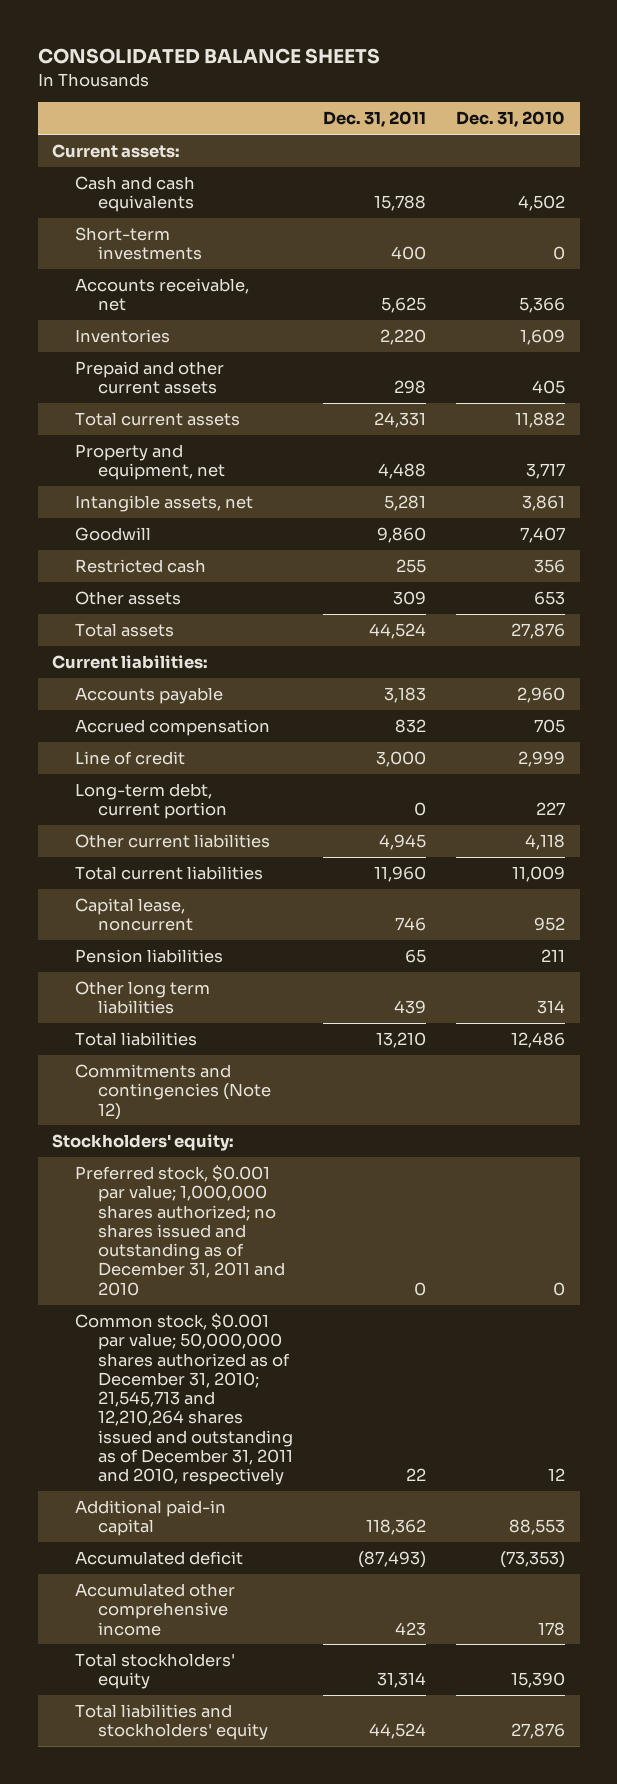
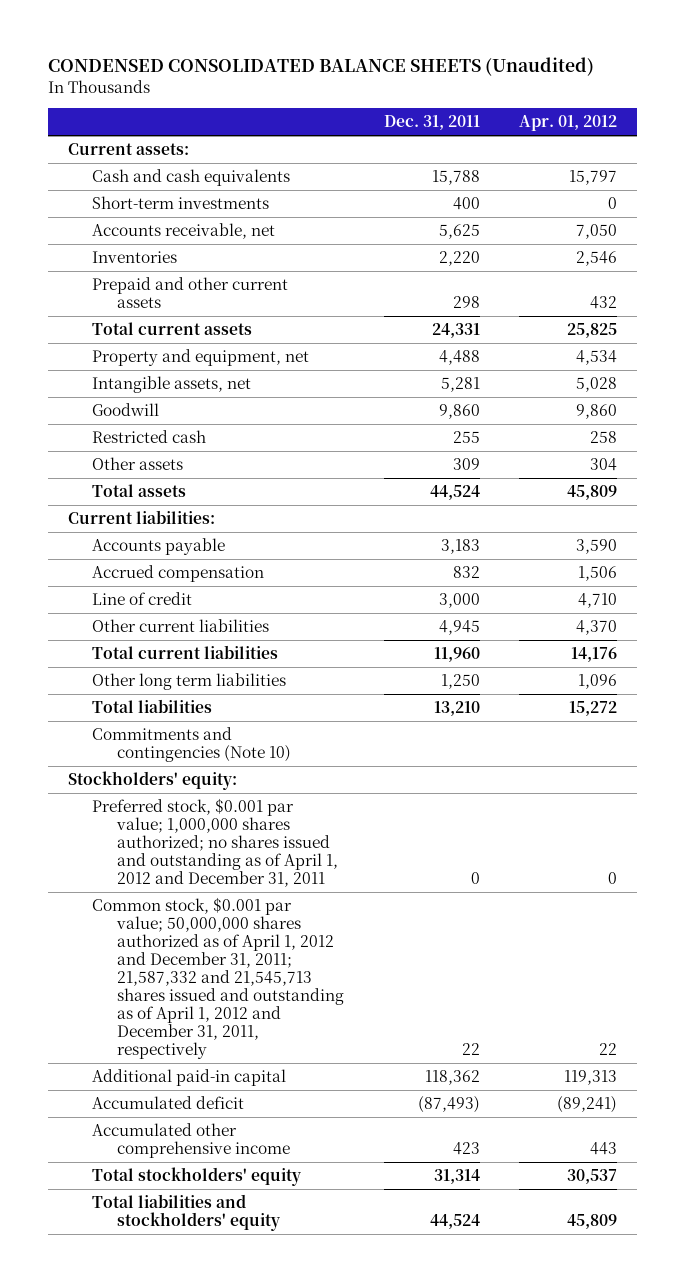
- CONSOLIDATED BALANCE SHEETS
+ CONDENSED CONSOLIDATED BALANCE SHEETS (Unaudited)
- | Dec. 31, 2011 | Dec. 31, 2010
+ | Dec. 31, 2011 | Apr. 01, 2012
- Long-term debt, current portion | 0 | 227
- Capital lease, noncurrent | 746 | 952
- Pension liabilities | 65 | 211
- Other long term liabilities | 439 | 314
+ Other long term liabilities | 1,250 | 1,096
- Commitments and contingencies (Note 12)
+ Commitments and contingencies (Note 10)
- Preferred stock, $0.001 par value; 1,000,000 shares authorized; no shares issued and outstanding as of December 31, 2011 and 2010 | 0 | 0
- Common stock, $0.001 par value; 50,000,000 shares authorized as of December 31, 2010; 21,545,713 and 12,210,264 shares issued and outstanding as of December 31, 2011 and 2010, respectively | 22 | 12
+ Preferred stock, $0.001 par value; 1,000,000 shares authorized; no shares issued and outstanding as of April 1, 2012 and December 31, 2011 | 0 | 0
+ Common stock, $0.001 par value; 50,000,000 shares authorized as of April 1, 2012 and December 31, 2011; 21,587,332 and 21,545,713 shares issued and outstanding as of April 1, 2012 and December 31, 2011, respectively | 22 | 22

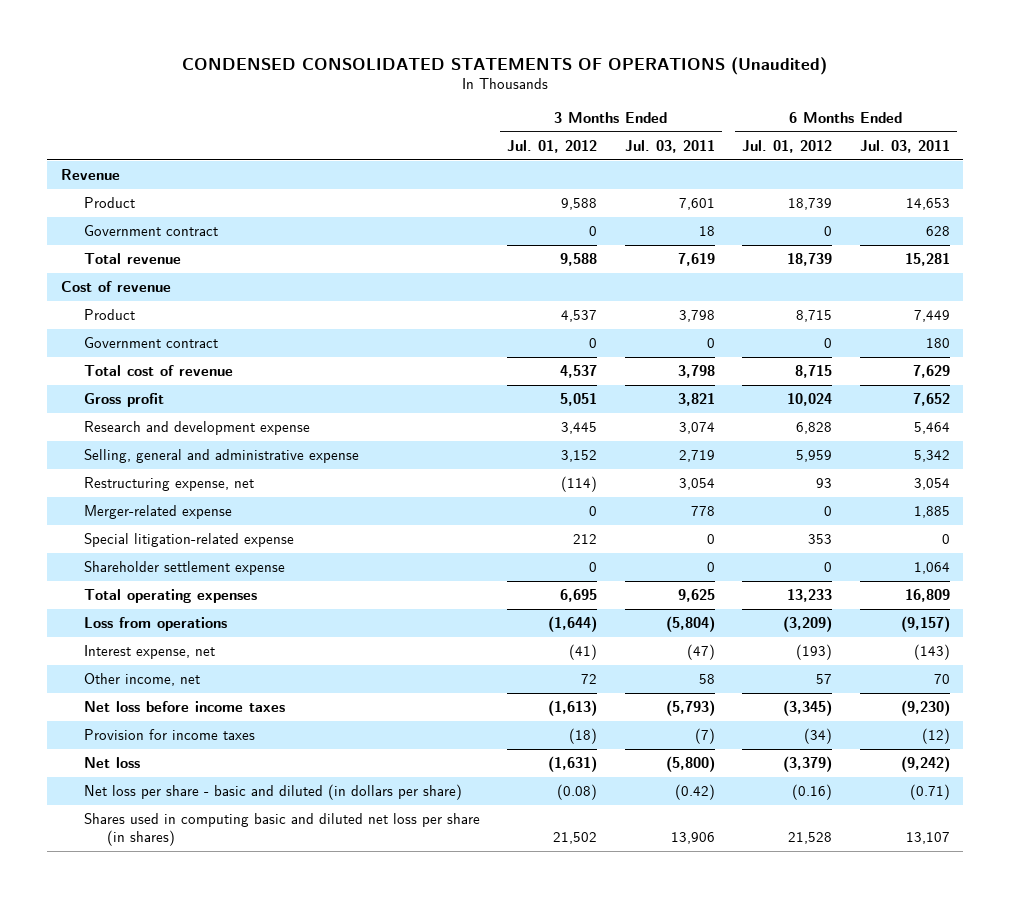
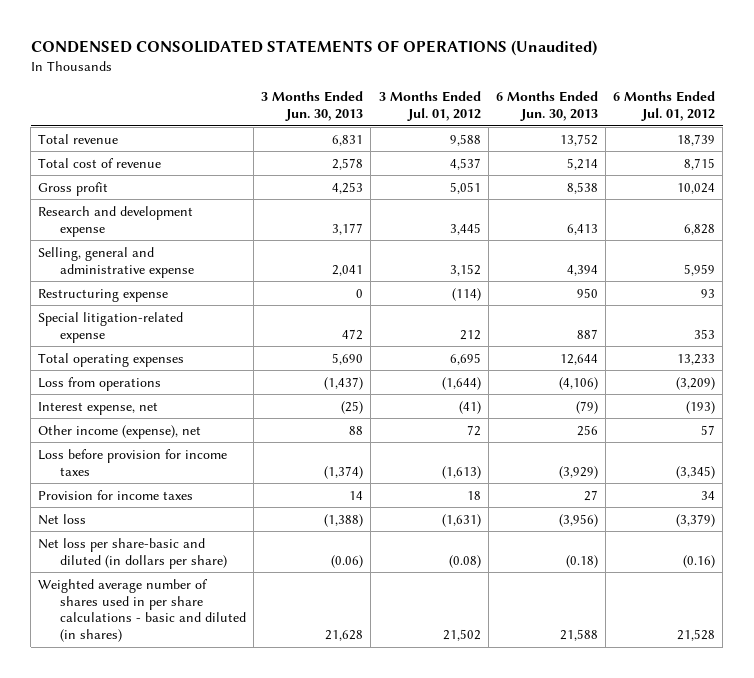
- | 3 Months Ended Jul. 01, 2012 | 3 Months Ended Jul. 03, 2011 | 6 Months Ended Jul. 01, 2012 | 6 Months Ended Jul. 03, 2011
+ | 3 Months Ended Jun. 30, 2013 | 3 Months Ended Jul. 01, 2012 | 6 Months Ended Jun. 30, 2013 | 6 Months Ended Jul. 01, 2012
- Revenue
- Product | 9,588 | 7,601 | 18,739 | 14,653
- Government contract | 0 | 18 | 0 | 628
- Cost of revenue
- Product | 4,537 | 3,798 | 8,715 | 7,449
- Government contract | 0 | 0 | 0 | 180
- Restructuring expense, net | (114) | 3,054 | 93 | 3,054
- Merger-related expense | 0 | 778 | 0 | 1,885
+ Restructuring expense | 0 | (114) | 950 | 93
- Shareholder settlement expense | 0 | 0 | 0 | 1,064
- Other income, net | 72 | 58 | 57 | 70
- Net loss before income taxes | (1,613) | (5,793) | (3,345) | (9,230)
- Provision for income taxes | (18) | (7) | (34) | (12)
+ Other income (expense), net | 88 | 72 | 256 | 57
+ Loss before provision for income taxes | (1,374) | (1,613) | (3,929) | (3,345)
+ Provision for income taxes | 14 | 18 | 27 | 34
- Net loss per share - basic and diluted (in dollars per share) | (0.08) | (0.42) | (0.16) | (0.71)
- Shares used in computing basic and diluted net loss per share (in shares) | 21,502 | 13,906 | 21,528 | 13,107
+ Net loss per share-basic and diluted (in dollars per share) | (0.06) | (0.08) | (0.18) | (0.16)
+ Weighted average number of shares used in per share calculations - basic and diluted (in shares) | 21,628 | 21,502 | 21,588 | 21,528

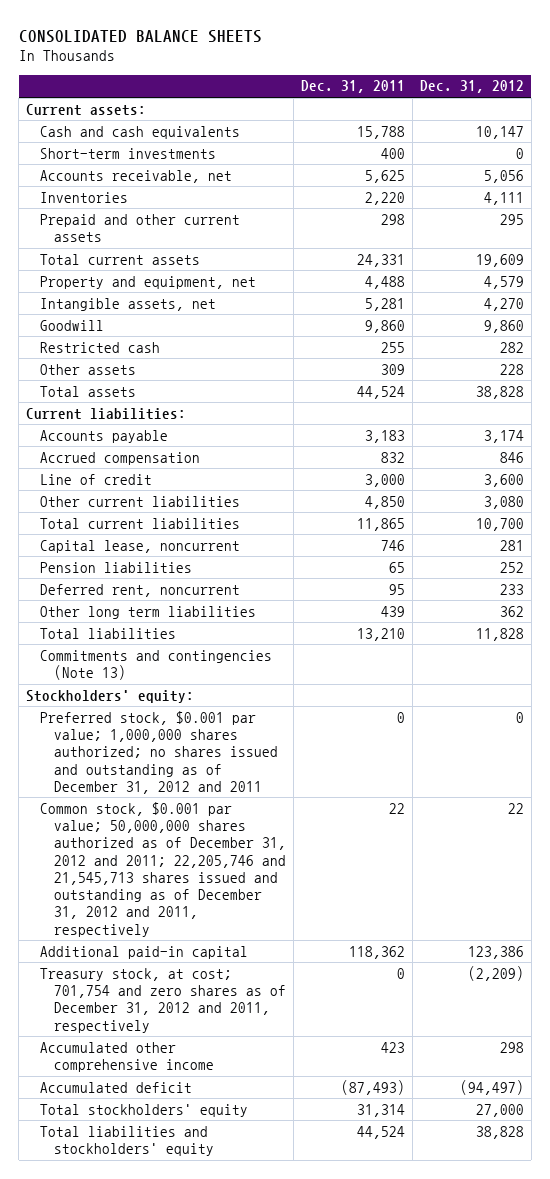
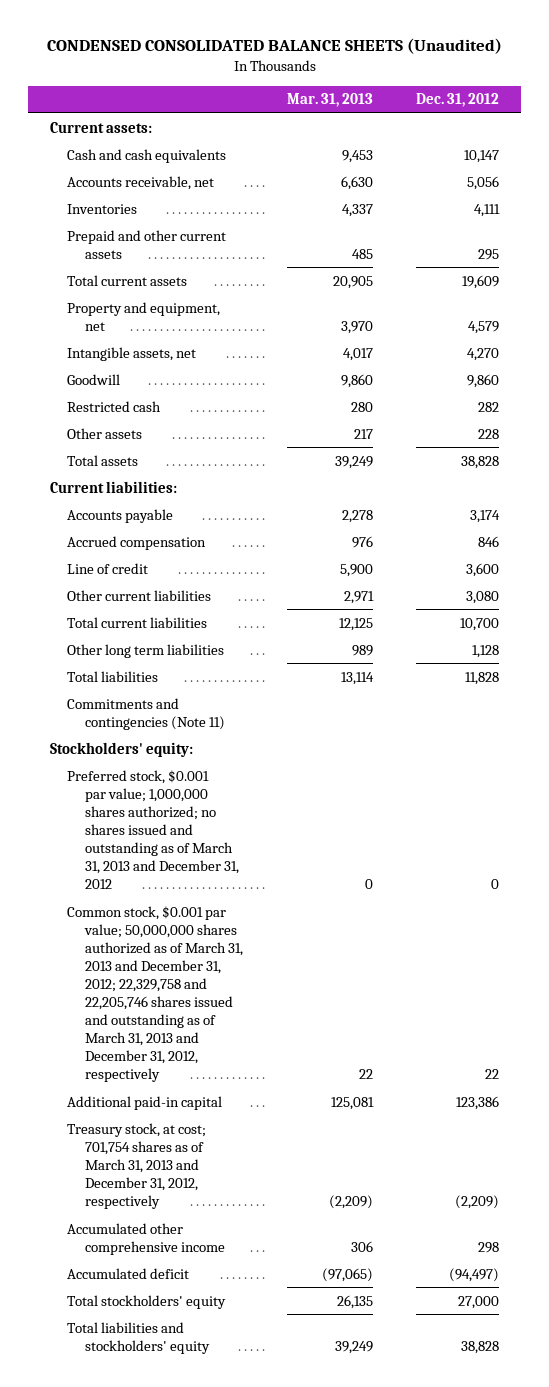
- CONSOLIDATED BALANCE SHEETS
+ CONDENSED CONSOLIDATED BALANCE SHEETS (Unaudited)
- | Dec. 31, 2011 | Dec. 31, 2012
+ | Mar. 31, 2013 | Dec. 31, 2012
- Short-term investments | 400 | 0
- Capital lease, noncurrent | 746 | 281
- Pension liabilities | 65 | 252
- Deferred rent, noncurrent | 95 | 233
- Other long term liabilities | 439 | 362
+ Other long term liabilities | 989 | 1,128
- Commitments and contingencies (Note 13)
+ Commitments and contingencies (Note 11)
- Preferred stock, $0.001 par value; 1,000,000 shares authorized; no shares issued and outstanding as of December 31, 2012 and 2011 | 0 | 0
- Common stock, $0.001 par value; 50,000,000 shares authorized as of December 31, 2012 and 2011; 22,205,746 and 21,545,713 shares issued and outstanding as of December 31, 2012 and 2011, respectively | 22 | 22
+ Preferred stock, $0.001 par value; 1,000,000 shares authorized; no shares issued and outstanding as of March 31, 2013 and December 31, 2012 | 0 | 0
+ Common stock, $0.001 par value; 50,000,000 shares authorized as of March 31, 2013 and December 31, 2012; 22,329,758 and 22,205,746 shares issued and outstanding as of March 31, 2013 and December 31, 2012, respectively | 22 | 22
- Treasury stock, at cost; 701,754 and zero shares as of December 31, 2012 and 2011, respectively | 0 | (2,209)
+ Treasury stock, at cost; 701,754 shares as of March 31, 2013 and December 31, 2012, respectively | (2,209) | (2,209)

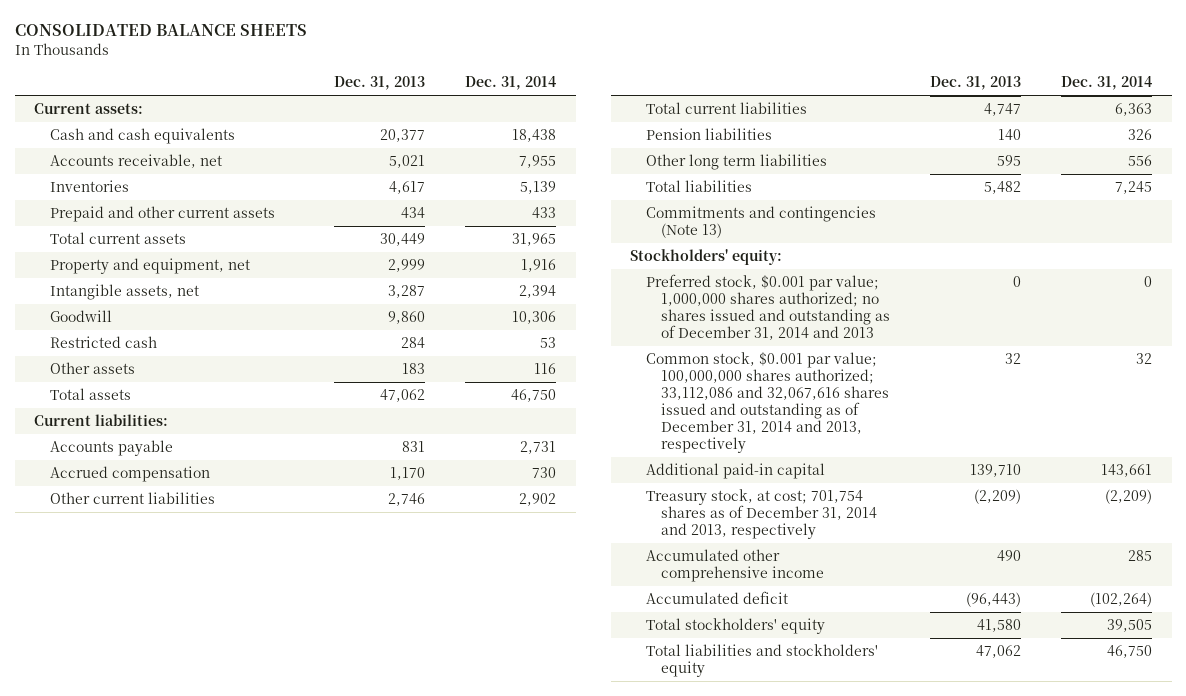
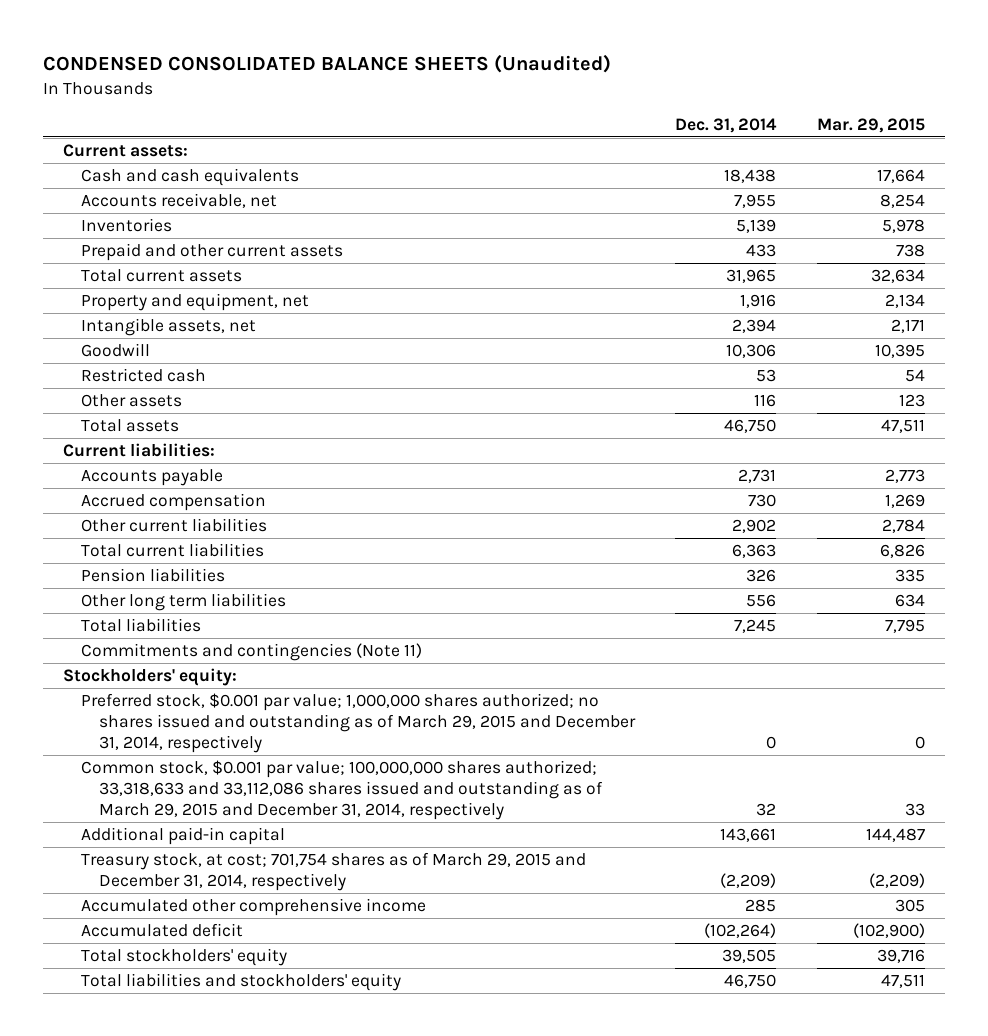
- CONSOLIDATED BALANCE SHEETS
+ CONDENSED CONSOLIDATED BALANCE SHEETS (Unaudited)
- | Dec. 31, 2013 | Dec. 31, 2014
+ | Dec. 31, 2014 | Mar. 29, 2015
- Commitments and contingencies (Note 13)
+ Commitments and contingencies (Note 11)
- Preferred stock, $0.001 par value; 1,000,000 shares authorized; no shares issued and outstanding as of December 31, 2014 and 2013 | 0 | 0
- Common stock, $0.001 par value; 100,000,000 shares authorized; 33,112,086 and 32,067,616 shares issued and outstanding as of December 31, 2014 and 2013, respectively | 32 | 32
+ Preferred stock, $0.001 par value; 1,000,000 shares authorized; no shares issued and outstanding as of March 29, 2015 and December 31, 2014, respectively | 0 | 0
+ Common stock, $0.001 par value; 100,000,000 shares authorized; 33,318,633 and 33,112,086 shares issued and outstanding as of March 29, 2015 and December 31, 2014, respectively | 32 | 33
- Treasury stock, at cost; 701,754 shares as of December 31, 2014 and 2013, respectively | (2,209) | (2,209)
+ Treasury stock, at cost; 701,754 shares as of March 29, 2015 and December 31, 2014, respectively | (2,209) | (2,209)

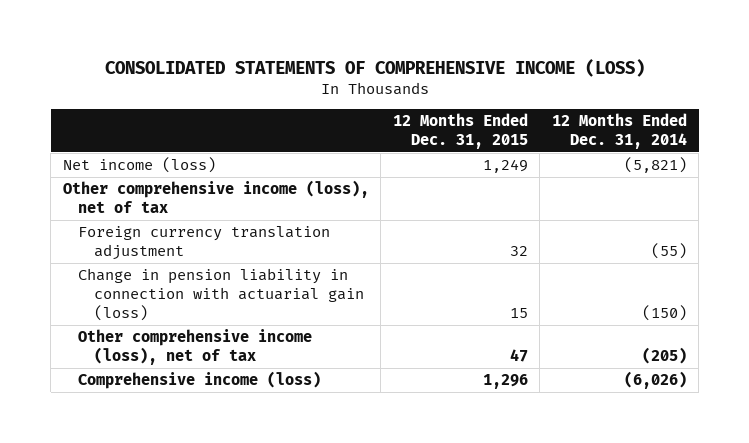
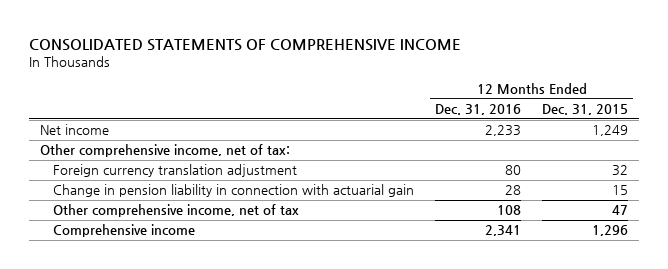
- CONSOLIDATED STATEMENTS OF COMPREHENSIVE INCOME (LOSS)
+ CONSOLIDATED STATEMENTS OF COMPREHENSIVE INCOME
- | 12 Months Ended Dec. 31, 2015 | 12 Months Ended Dec. 31, 2014
+ | 12 Months Ended Dec. 31, 2016 | 12 Months Ended Dec. 31, 2015
- Net income (loss) | 1,249 | (5,821)
- Other comprehensive income (loss), net of tax
+ Net income | 2,233 | 1,249
+ Other comprehensive income, net of tax:
- Change in pension liability in connection with actuarial gain (loss) | 15 | (150)
- Other comprehensive income (loss), net of tax | 47 | (205)
- Comprehensive income (loss) | 1,296 | (6,026)
+ Change in pension liability in connection with actuarial gain | 28 | 15
+ Other comprehensive income, net of tax | 108 | 47
+ Comprehensive income | 2,341 | 1,296

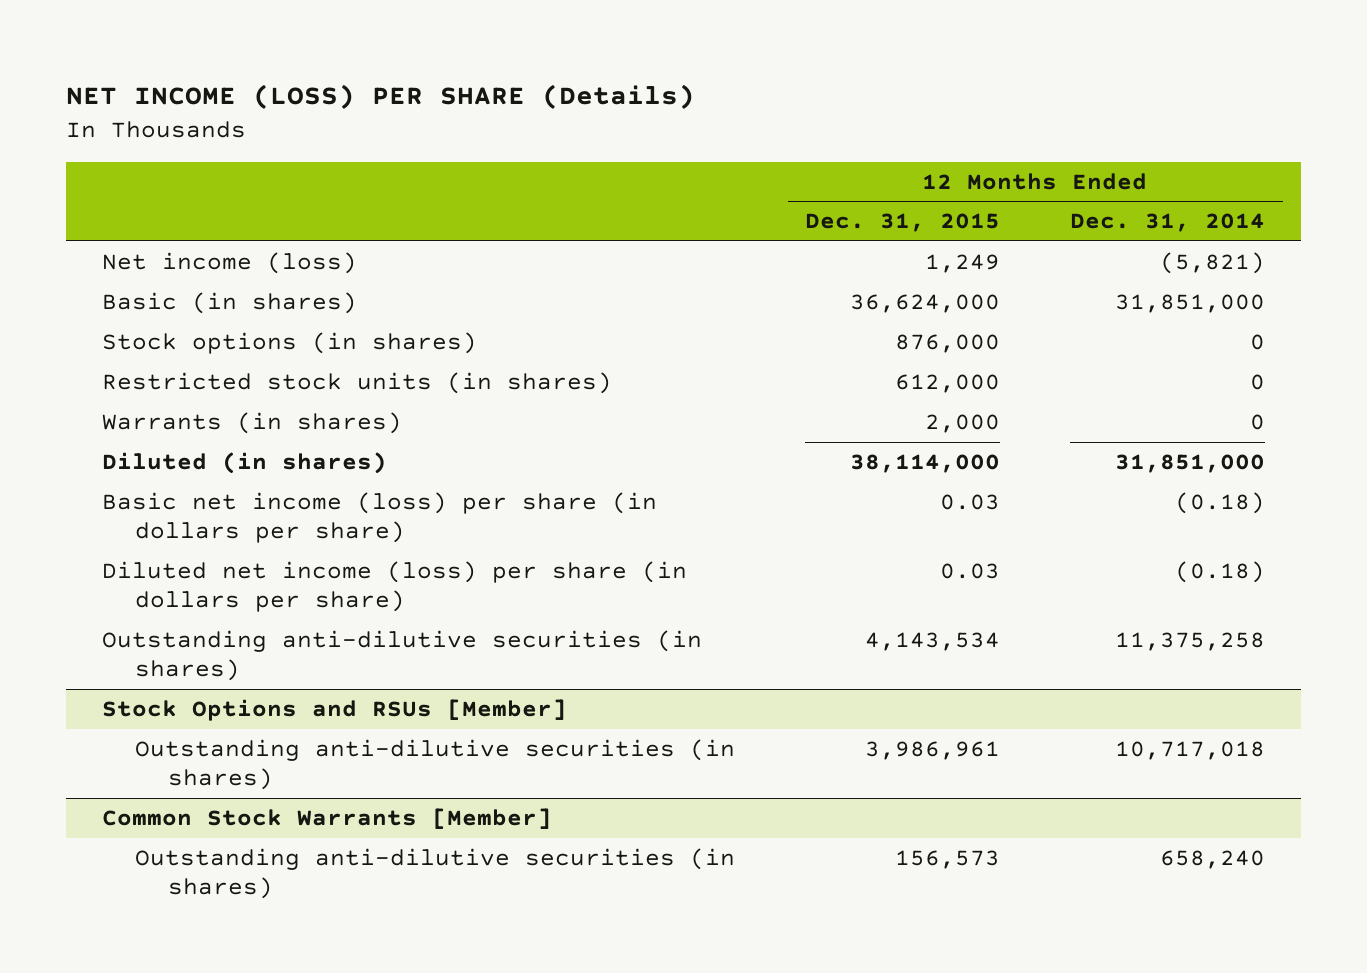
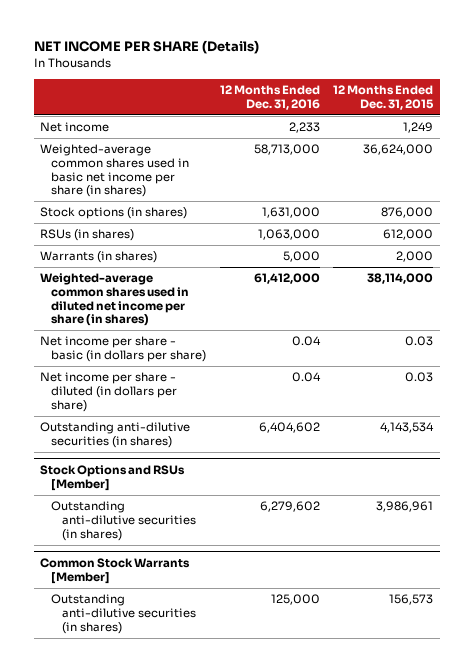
- NET INCOME (LOSS) PER SHARE (Details)
+ NET INCOME PER SHARE (Details)
- | 12 Months Ended Dec. 31, 2015 | 12 Months Ended Dec. 31, 2014
+ | 12 Months Ended Dec. 31, 2016 | 12 Months Ended Dec. 31, 2015
- Net income (loss) | 1,249 | (5,821)
- Basic (in shares) | 36,624,000 | 31,851,000
+ Net income | 2,233 | 1,249
+ Weighted-average common shares used in basic net income per share (in shares) | 58,713,000 | 36,624,000
- Restricted stock units (in shares) | 612,000 | 0
+ RSUs (in shares) | 1,063,000 | 612,000
- Diluted (in shares) | 38,114,000 | 31,851,000
- Basic net income (loss) per share (in dollars per share) | 0.03 | (0.18)
- Diluted net income (loss) per share (in dollars per share) | 0.03 | (0.18)
+ Weighted-average common shares used in diluted net income per share (in shares) | 61,412,000 | 38,114,000
+ Net income per share - basic (in dollars per share) | 0.04 | 0.03
+ Net income per share - diluted (in dollars per share) | 0.04 | 0.03

